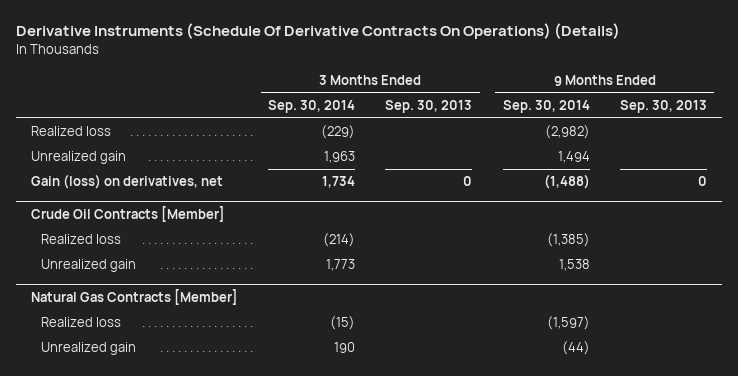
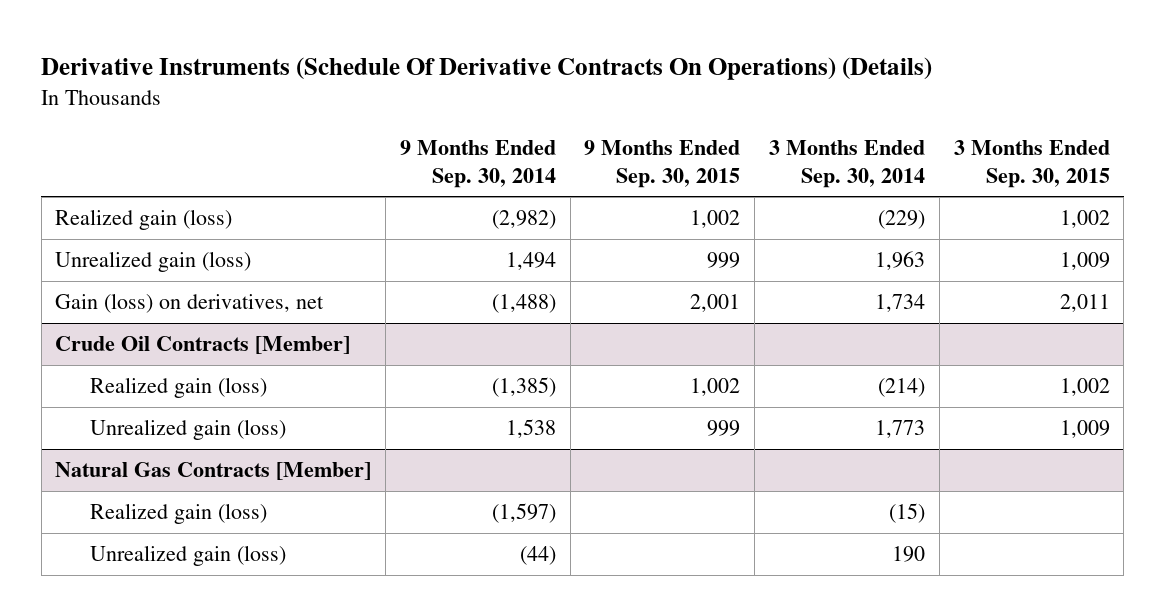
- | 3 Months Ended Sep. 30, 2014 | 3 Months Ended Sep. 30, 2013 | 9 Months Ended Sep. 30, 2014 | 9 Months Ended Sep. 30, 2013
+ | 9 Months Ended Sep. 30, 2014 | 9 Months Ended Sep. 30, 2015 | 3 Months Ended Sep. 30, 2014 | 3 Months Ended Sep. 30, 2015
- Realized loss | (229) | | (2,982) |
- Unrealized gain | 1,963 | | 1,494 |
+ Realized gain (loss) | (2,982) | 1,002 | (229) | 1,002
+ Unrealized gain (loss) | 1,494 | 999 | 1,963 | 1,009
@ Crude Oil Contracts [Member]
- Realized loss | (214) | | (1,385) |
- Unrealized gain | 1,773 | | 1,538 |
+ Realized gain (loss) | (1,385) | 1,002 | (214) | 1,002
+ Unrealized gain (loss) | 1,538 | 999 | 1,773 | 1,009
@ Natural Gas Contracts [Member]
- Realized loss | (15) | | (1,597) |
- Unrealized gain | 190 | | (44) |
+ Realized gain (loss) | (1,597) | | (15) |
+ Unrealized gain (loss) | (44) | | 190 |

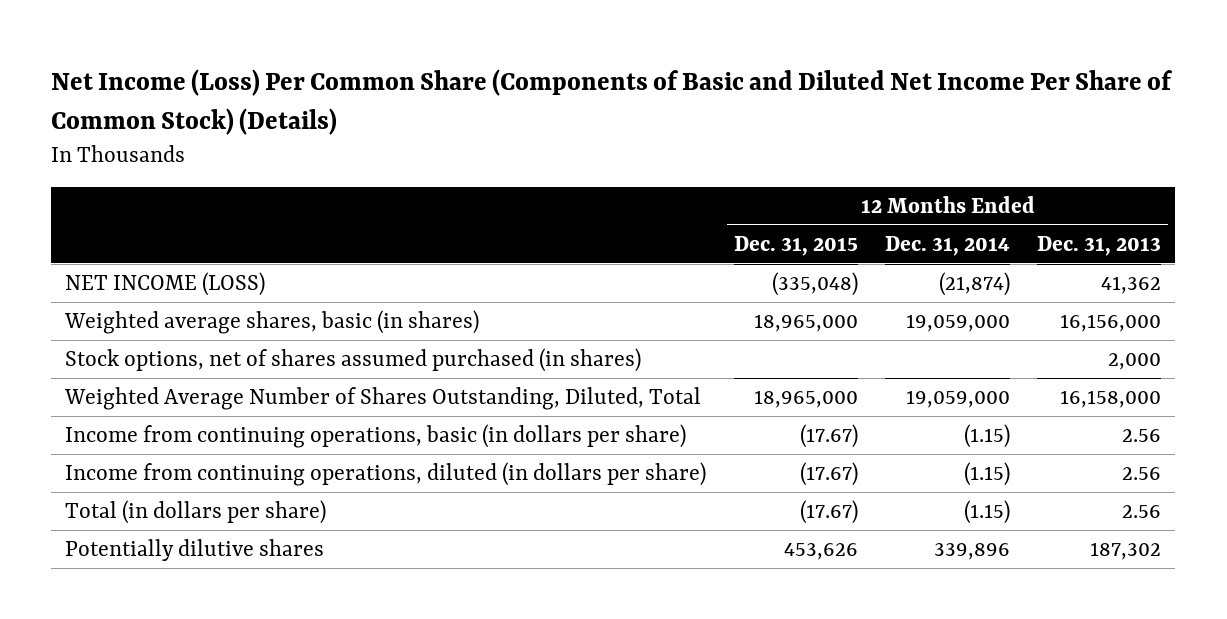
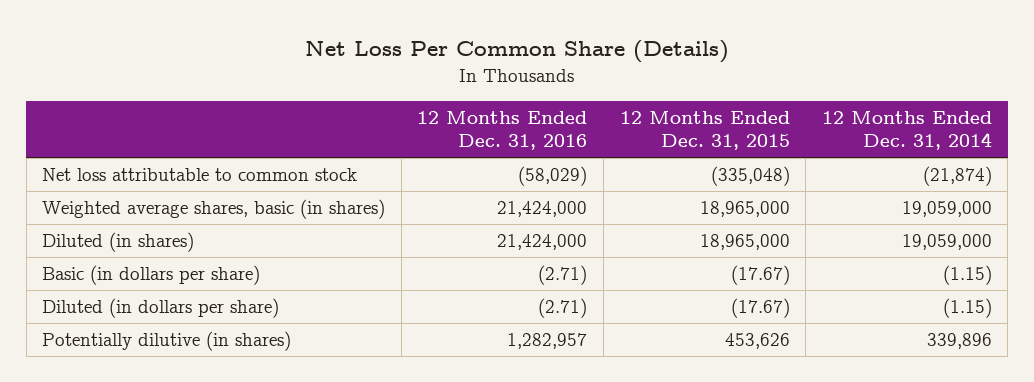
- Net Income (Loss) Per Common Share (Components of Basic and Diluted Net Income Per Share of Common Stock) (Details)
+ Net Loss Per Common Share (Details)
- | 12 Months Ended Dec. 31, 2015 | 12 Months Ended Dec. 31, 2014 | 12 Months Ended Dec. 31, 2013
+ | 12 Months Ended Dec. 31, 2016 | 12 Months Ended Dec. 31, 2015 | 12 Months Ended Dec. 31, 2014
- NET INCOME (LOSS) | (335,048) | (21,874) | 41,362
+ Net loss attributable to common stock | (58,029) | (335,048) | (21,874)
- Stock options, net of shares assumed purchased (in shares) | | | 2,000
- Weighted Average Number of Shares Outstanding, Diluted, Total | 18,965,000 | 19,059,000 | 16,158,000
- Income from continuing operations, basic (in dollars per share) | (17.67) | (1.15) | 2.56
- Income from continuing operations, diluted (in dollars per share) | (17.67) | (1.15) | 2.56
- Total (in dollars per share) | (17.67) | (1.15) | 2.56
- Potentially dilutive shares | 453,626 | 339,896 | 187,302
+ Diluted (in shares) | 21,424,000 | 18,965,000 | 19,059,000
+ Basic (in dollars per share) | (2.71) | (17.67) | (1.15)
+ Diluted (in dollars per share) | (2.71) | (17.67) | (1.15)
+ Potentially dilutive (in shares) | 1,282,957 | 453,626 | 339,896

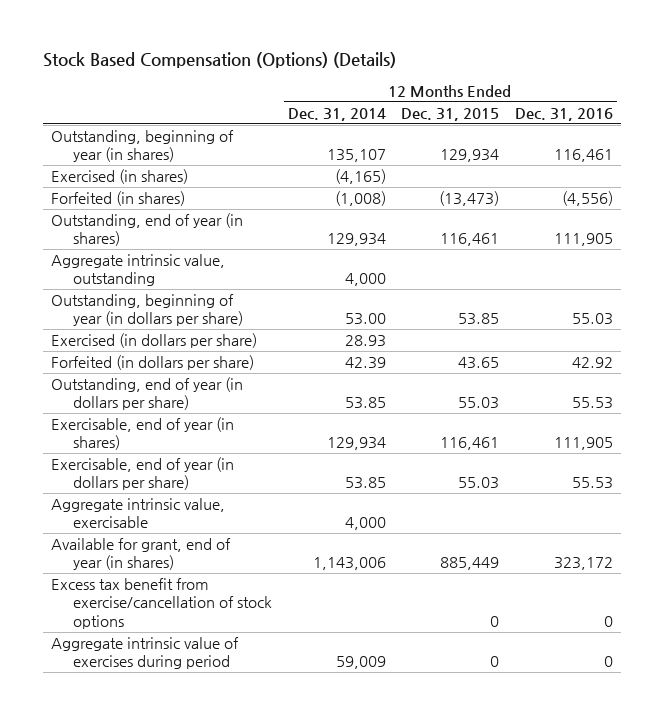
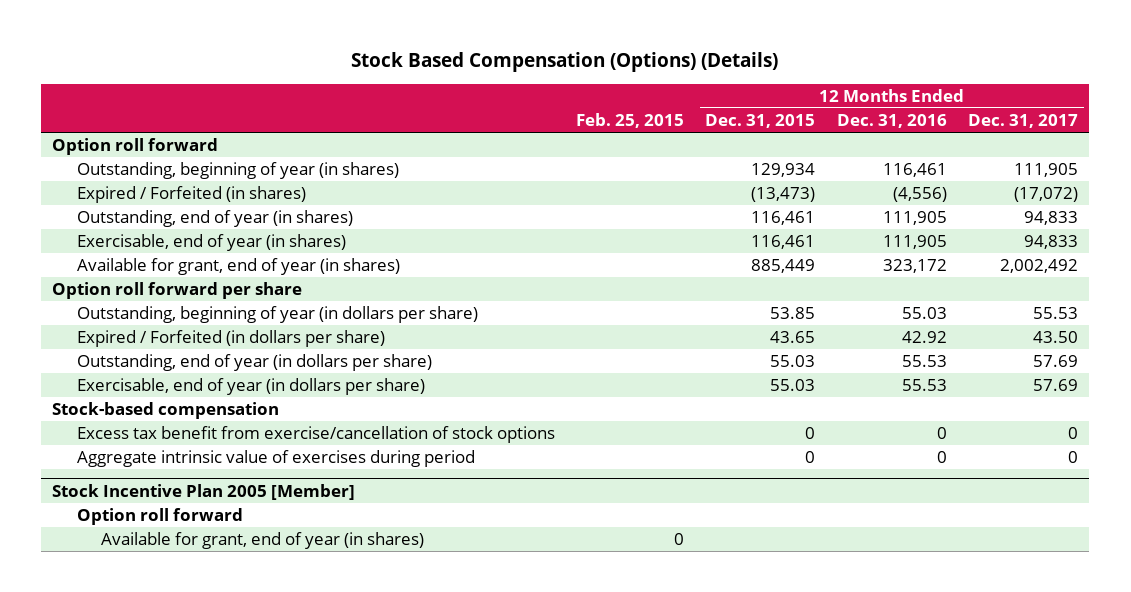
- | 12 Months Ended Dec. 31, 2014 | 12 Months Ended Dec. 31, 2015 | 12 Months Ended Dec. 31, 2016
+ | Feb. 25, 2015 | 12 Months Ended Dec. 31, 2015 | 12 Months Ended Dec. 31, 2016 | 12 Months Ended Dec. 31, 2017
+ Option roll forward
- Exercised (in shares) | (4,165) | |
- Forfeited (in shares) | (1,008) | (13,473) | (4,556)
+ Expired / Forfeited (in shares) | | (13,473) | (4,556) | (17,072)
- Aggregate intrinsic value, outstanding | 4,000 | |
moved up: Exercisable, end of year (in shares) | | 116,461 | 111,905 | 94,833
moved up: Available for grant, end of year (in shares) | | 885,449 | 323,172 | 2,002,492
+ Option roll forward per share
- Exercised (in dollars per share) | 28.93 | |
- Forfeited (in dollars per share) | 42.39 | 43.65 | 42.92
+ Expired / Forfeited (in dollars per share) | | 43.65 | 42.92 | 43.50
- Aggregate intrinsic value, exercisable | 4,000 | |
+ Stock-based compensation
+ Stock Incentive Plan 2005 [Member]
+ Option roll forward
+ Available for grant, end of year (in shares) | 0 | | |

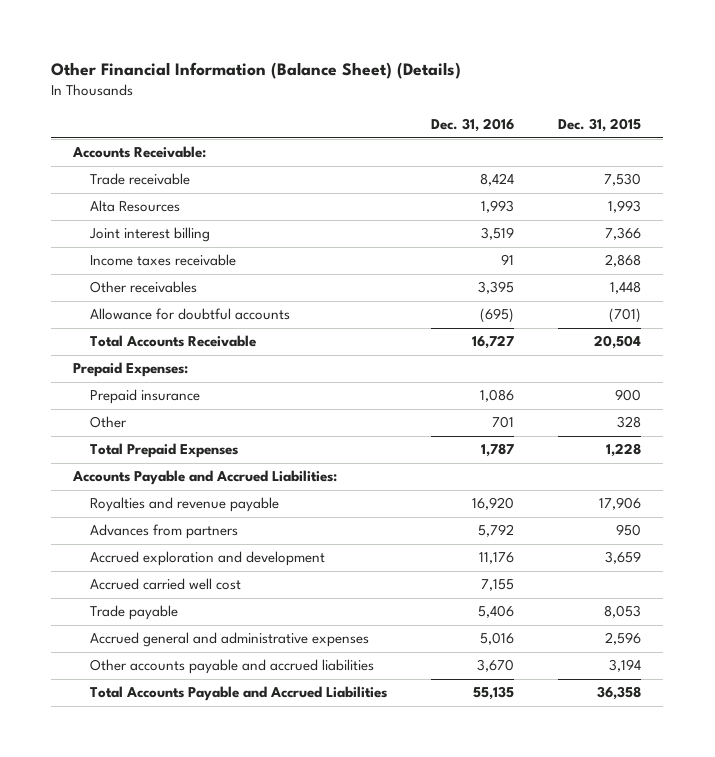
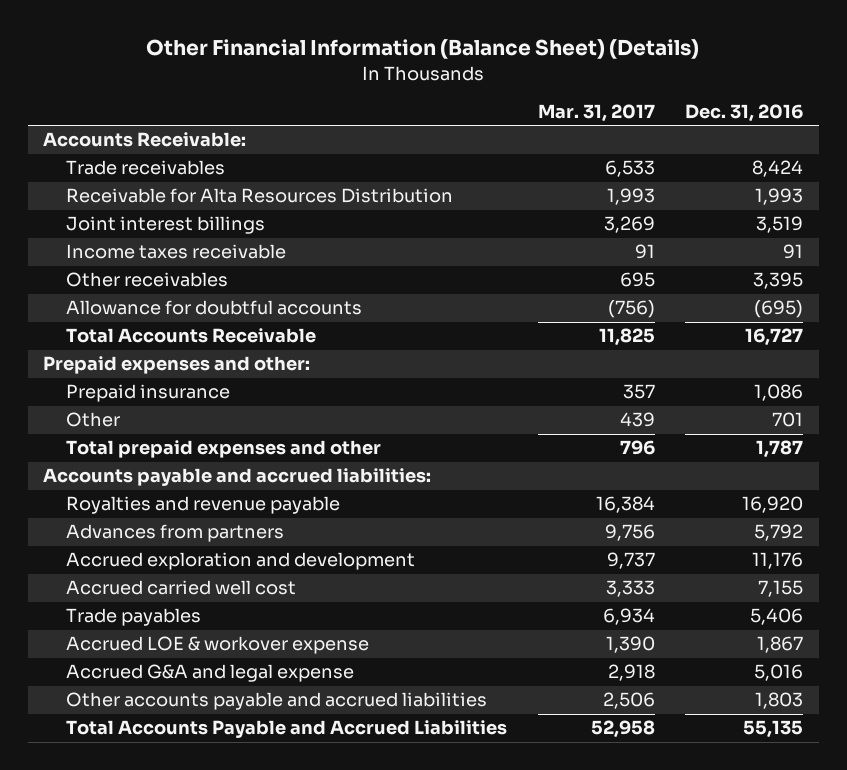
- | Dec. 31, 2016 | Dec. 31, 2015
+ | Mar. 31, 2017 | Dec. 31, 2016
- Trade receivable | 8,424 | 7,530
- Alta Resources | 1,993 | 1,993
- Joint interest billing | 3,519 | 7,366
+ Trade receivables | 6,533 | 8,424
+ Receivable for Alta Resources Distribution | 1,993 | 1,993
+ Joint interest billings | 3,269 | 3,519
- Prepaid Expenses:
+ Prepaid expenses and other:
- Total Prepaid Expenses | 1,787 | 1,228
- Accounts Payable and Accrued Liabilities:
+ Total prepaid expenses and other | 796 | 1,787
+ Accounts payable and accrued liabilities:
- Trade payable | 5,406 | 8,053
- Accrued general and administrative expenses | 5,016 | 2,596
- Other accounts payable and accrued liabilities | 3,670 | 3,194
+ Trade payables | 6,934 | 5,406
+ Accrued LOE & workover expense | 1,390 | 1,867
+ Accrued G&A and legal expense | 2,918 | 5,016
+ Other accounts payable and accrued liabilities | 2,506 | 1,803

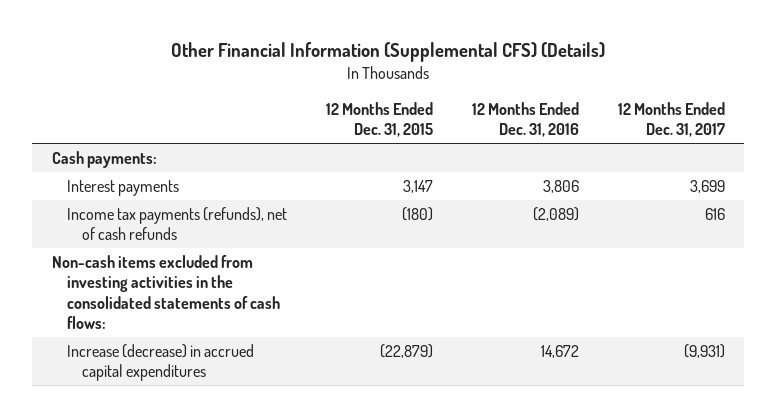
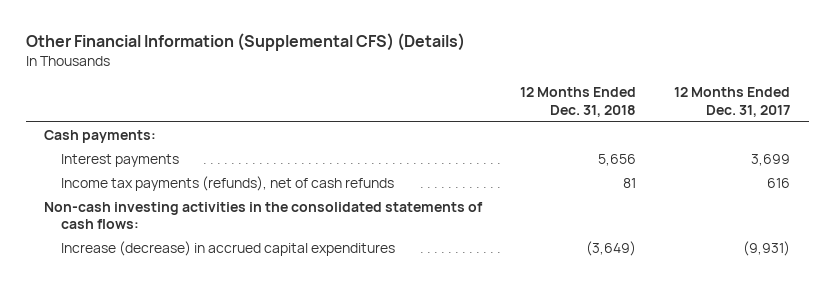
- | 12 Months Ended Dec. 31, 2015 | 12 Months Ended Dec. 31, 2016 | 12 Months Ended Dec. 31, 2017
+ | 12 Months Ended Dec. 31, 2018 | 12 Months Ended Dec. 31, 2017
- Non-cash items excluded from investing activities in the consolidated statements of cash flows:
+ Non-cash investing activities in the consolidated statements of cash flows:

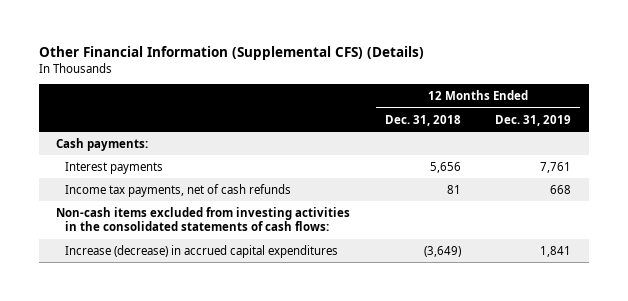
- | 12 Months Ended Dec. 31, 2018 | 12 Months Ended Dec. 31, 2017
+ | 12 Months Ended Dec. 31, 2018 | 12 Months Ended Dec. 31, 2019
- Income tax payments (refunds), net of cash refunds | 81 | 616
- Non-cash investing activities in the consolidated statements of cash flows:
+ Income tax payments, net of cash refunds | 81 | 668
+ Non-cash items excluded from investing activities in the consolidated statements of cash flows:

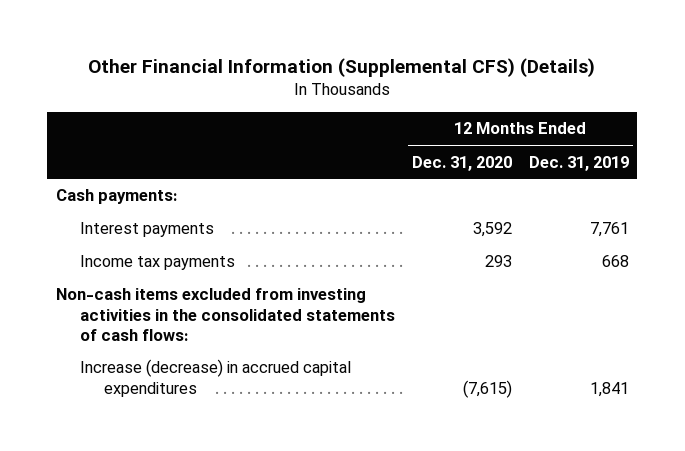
- | 12 Months Ended Dec. 31, 2018 | 12 Months Ended Dec. 31, 2019
+ | 12 Months Ended Dec. 31, 2020 | 12 Months Ended Dec. 31, 2019
- Income tax payments, net of cash refunds | 81 | 668
+ Income tax payments | 293 | 668

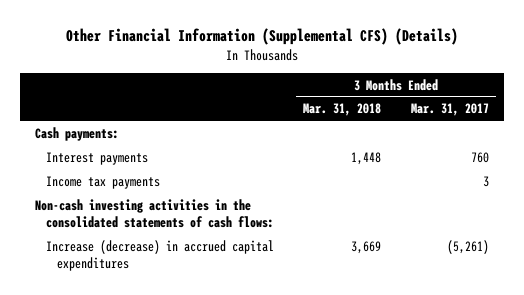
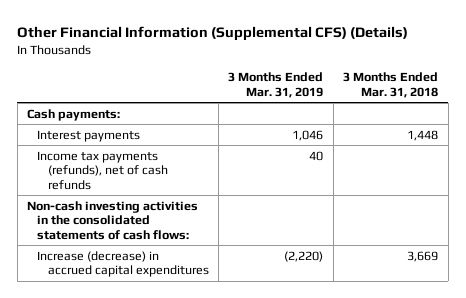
- | 3 Months Ended Mar. 31, 2018 | 3 Months Ended Mar. 31, 2017
+ | 3 Months Ended Mar. 31, 2019 | 3 Months Ended Mar. 31, 2018
- Income tax payments | | 3
+ Income tax payments (refunds), net of cash refunds | 40 |

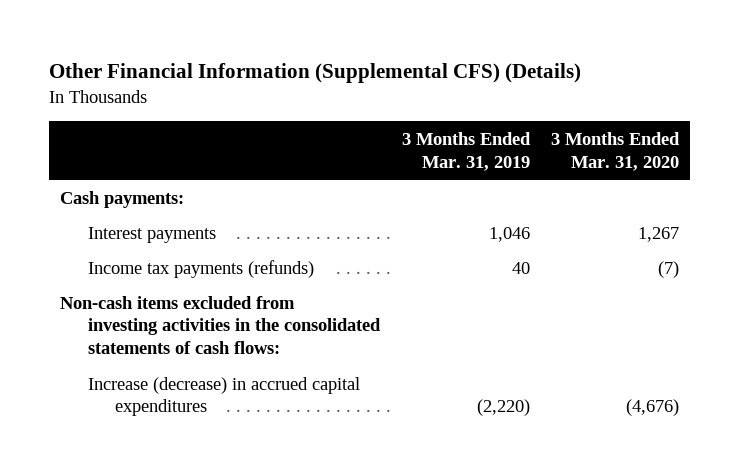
- | 3 Months Ended Mar. 31, 2019 | 3 Months Ended Mar. 31, 2018
+ | 3 Months Ended Mar. 31, 2019 | 3 Months Ended Mar. 31, 2020
- Income tax payments (refunds), net of cash refunds | 40 |
- Non-cash investing activities in the consolidated statements of cash flows:
+ Income tax payments (refunds) | 40 | (7)
+ Non-cash items excluded from investing activities in the consolidated statements of cash flows:

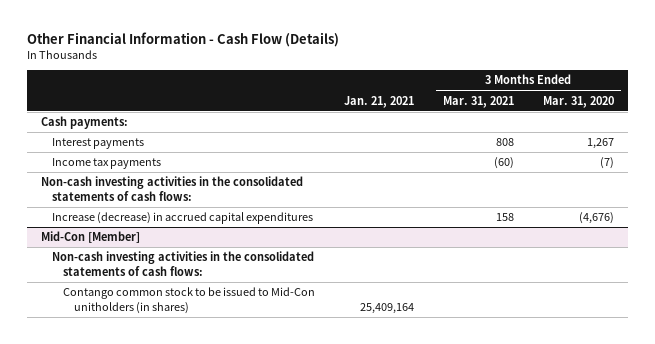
- Other Financial Information (Supplemental CFS) (Details)
+ Other Financial Information - Cash Flow (Details)
- | 3 Months Ended Mar. 31, 2019 | 3 Months Ended Mar. 31, 2020
+ | Jan. 21, 2021 | 3 Months Ended Mar. 31, 2021 | 3 Months Ended Mar. 31, 2020
- Income tax payments (refunds) | 40 | (7)
- Non-cash items excluded from investing activities in the consolidated statements of cash flows:
+ Income tax payments | | (60) | (7)
+ Non-cash investing activities in the consolidated statements of cash flows:
+ Mid-Con [Member]
+ Non-cash investing activities in the consolidated statements of cash flows:
+ Contango common stock to be issued to Mid-Con unitholders (in shares) | 25,409,164 | |

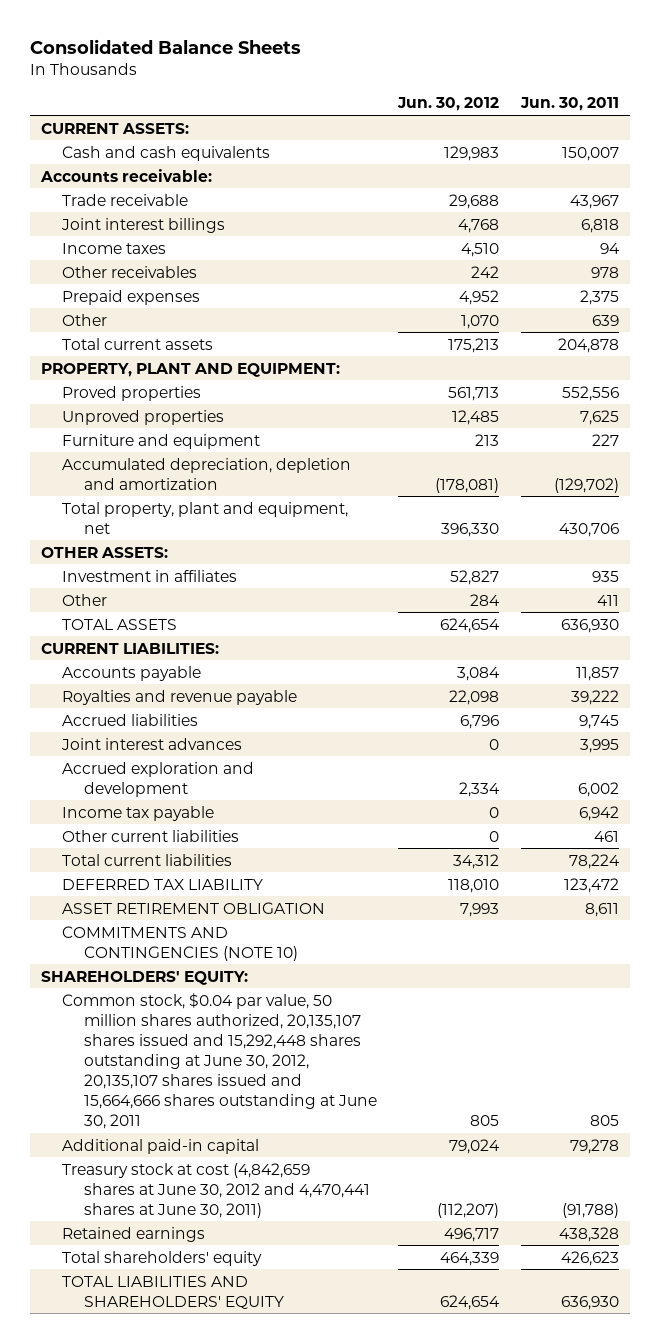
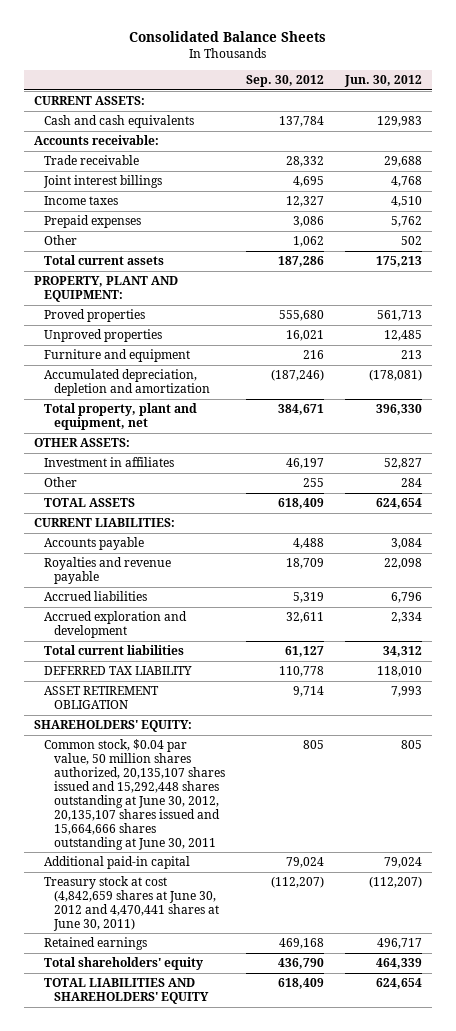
- | Jun. 30, 2012 | Jun. 30, 2011
+ | Sep. 30, 2012 | Jun. 30, 2012
- Other receivables | 242 | 978
- Prepaid expenses | 4,952 | 2,375
- Other | 1,070 | 639
+ Prepaid expenses | 3,086 | 5,762
+ Other | 1,062 | 502
- Joint interest advances | 0 | 3,995
- Income tax payable | 0 | 6,942
- Other current liabilities | 0 | 461
- COMMITMENTS AND CONTINGENCIES (NOTE 10)

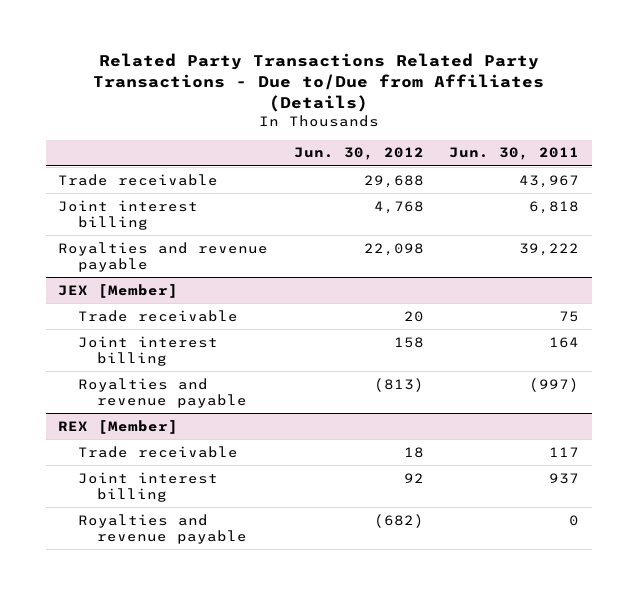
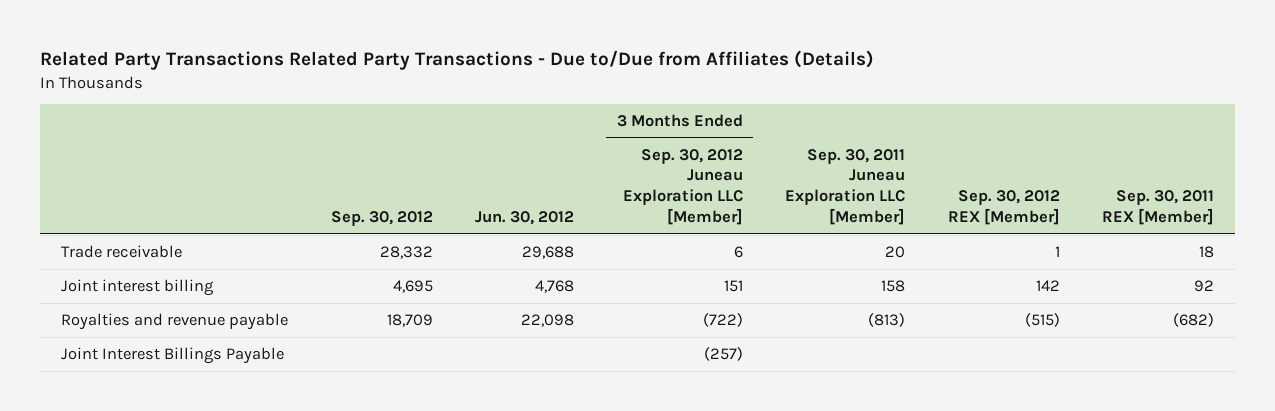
- | Jun. 30, 2012 | Jun. 30, 2011
+ | Sep. 30, 2012 | Jun. 30, 2012 | 3 Months Ended Sep. 30, 2012 Juneau Exploration LLC [Member] | Sep. 30, 2011 Juneau Exploration LLC [Member] | Sep. 30, 2012 REX [Member] | Sep. 30, 2011 REX [Member]
- JEX [Member]
- Trade receivable | 20 | 75
- Joint interest billing | 158 | 164
- Royalties and revenue payable | (813) | (997)
- REX [Member]
- Trade receivable | 18 | 117
- Joint interest billing | 92 | 937
- Royalties and revenue payable | (682) | 0
+ Joint Interest Billings Payable | | | (257) | | |

